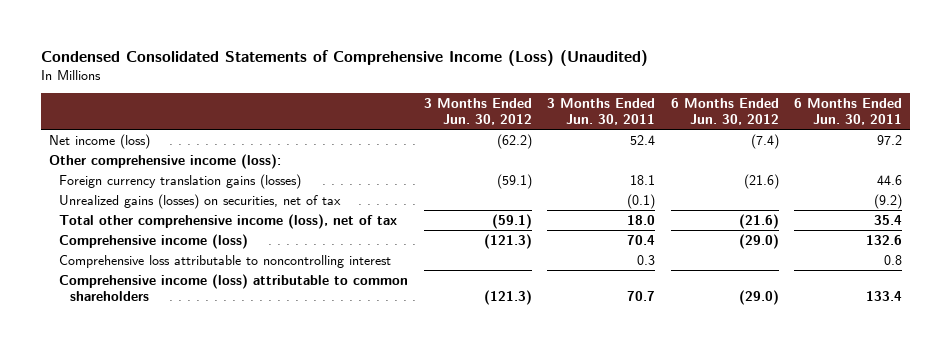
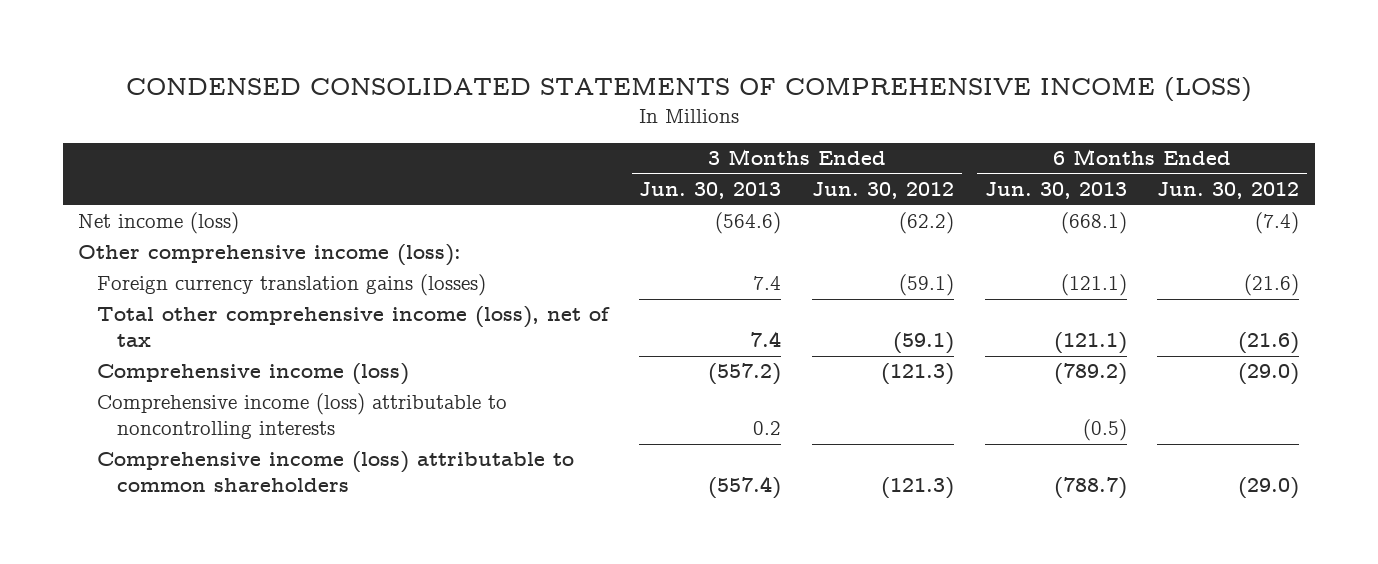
- Condensed Consolidated Statements of Comprehensive Income (Loss) (Unaudited)
+ CONDENSED CONSOLIDATED STATEMENTS OF COMPREHENSIVE INCOME (LOSS)
- | 3 Months Ended Jun. 30, 2012 | 3 Months Ended Jun. 30, 2011 | 6 Months Ended Jun. 30, 2012 | 6 Months Ended Jun. 30, 2011
+ | 3 Months Ended Jun. 30, 2013 | 3 Months Ended Jun. 30, 2012 | 6 Months Ended Jun. 30, 2013 | 6 Months Ended Jun. 30, 2012
- Unrealized gains (losses) on securities, net of tax | | (0.1) | | (9.2)
- Comprehensive loss attributable to noncontrolling interest | | 0.3 | | 0.8
+ Comprehensive income (loss) attributable to noncontrolling interests | 0.2 | | (0.5) |

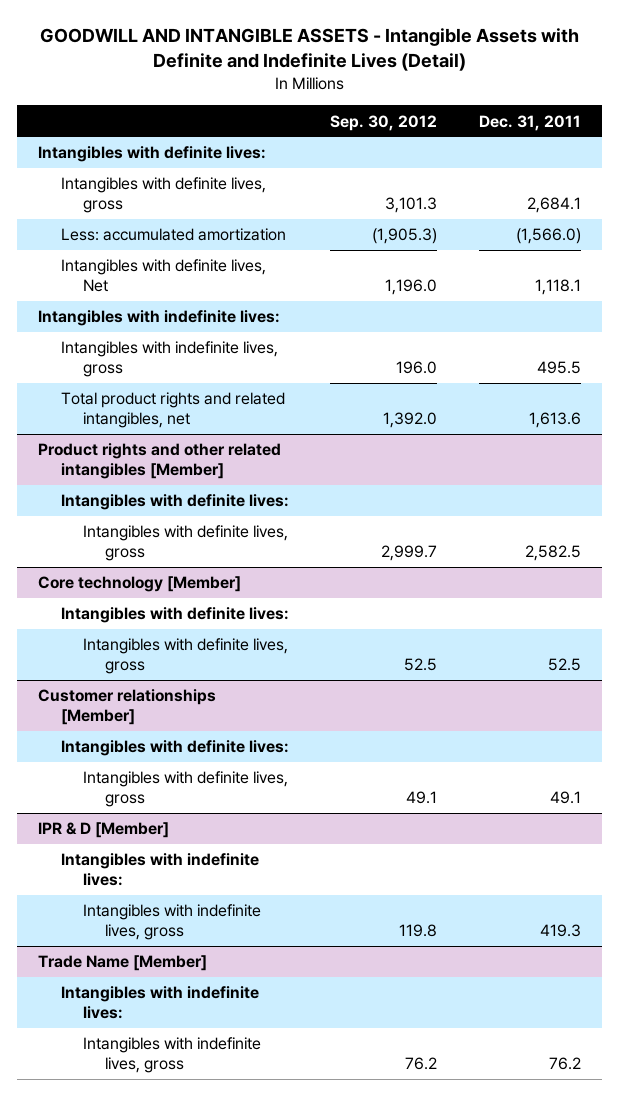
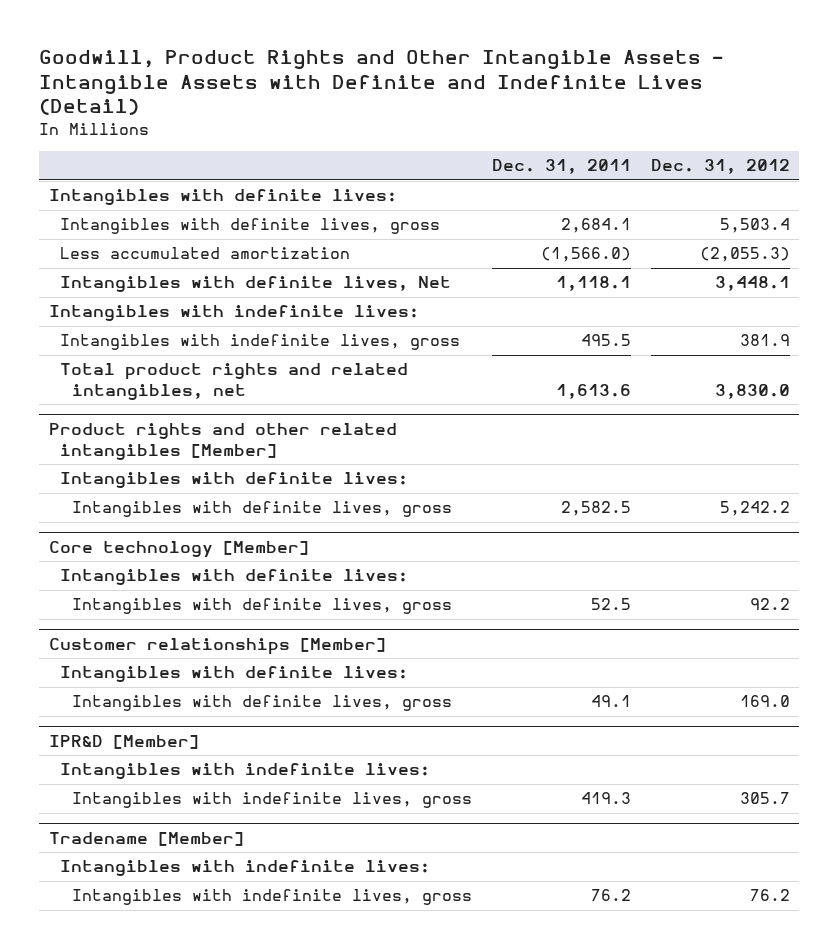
- GOODWILL AND INTANGIBLE ASSETS - Intangible Assets with Definite and Indefinite Lives (Detail)
+ Goodwill, Product Rights and Other Intangible Assets - Intangible Assets with Definite and Indefinite Lives (Detail)
- | Sep. 30, 2012 | Dec. 31, 2011
+ | Dec. 31, 2011 | Dec. 31, 2012
- Less: accumulated amortization | (1,905.3) | (1,566.0)
+ Less accumulated amortization | (1,566.0) | (2,055.3)
- IPR & D [Member]
+ IPR&D [Member]
- Trade Name [Member]
+ Tradename [Member]

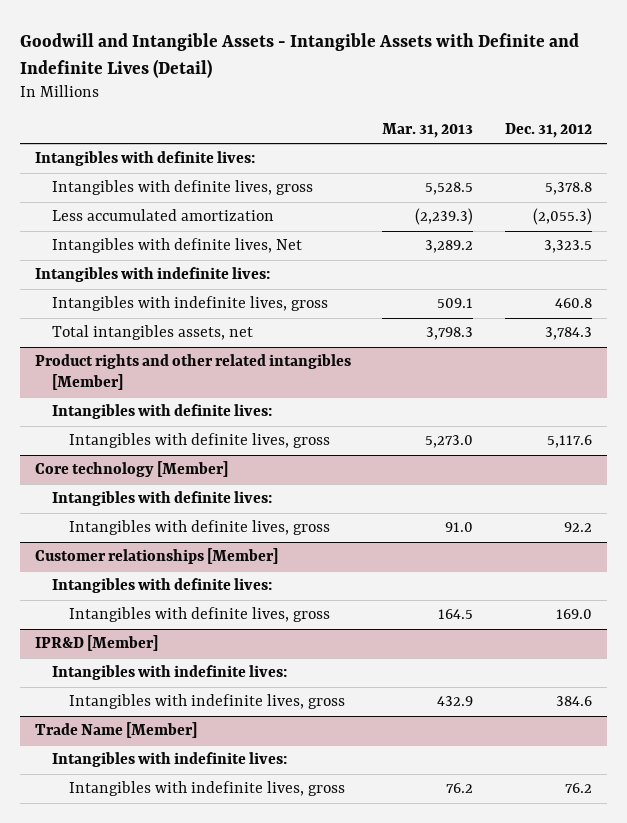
- Goodwill, Product Rights and Other Intangible Assets - Intangible Assets with Definite and Indefinite Lives (Detail)
+ Goodwill and Intangible Assets - Intangible Assets with Definite and Indefinite Lives (Detail)
- | Dec. 31, 2011 | Dec. 31, 2012
+ | Mar. 31, 2013 | Dec. 31, 2012
- Intangibles with definite lives, gross | 2,684.1 | 5,503.4
+ Intangibles with definite lives, gross | 5,528.5 | 5,378.8
- Intangibles with definite lives, Net | 1,118.1 | 3,448.1
+ Intangibles with definite lives, Net | 3,289.2 | 3,323.5
- Intangibles with indefinite lives, gross | 495.5 | 381.9
- Total product rights and related intangibles, net | 1,613.6 | 3,830.0
+ Intangibles with indefinite lives, gross | 509.1 | 460.8
+ Total intangibles assets, net | 3,798.3 | 3,784.3
@ Product rights and other related intangibles [Member]
- Intangibles with definite lives, gross | 2,582.5 | 5,242.2
+ Intangibles with definite lives, gross | 5,273.0 | 5,117.6
@ IPR&D [Member]
- Intangibles with indefinite lives, gross | 419.3 | 305.7
- Tradename [Member]
@ IPR&D [Member]
+ Intangibles with indefinite lives, gross | 432.9 | 384.6
+ Trade Name [Member]

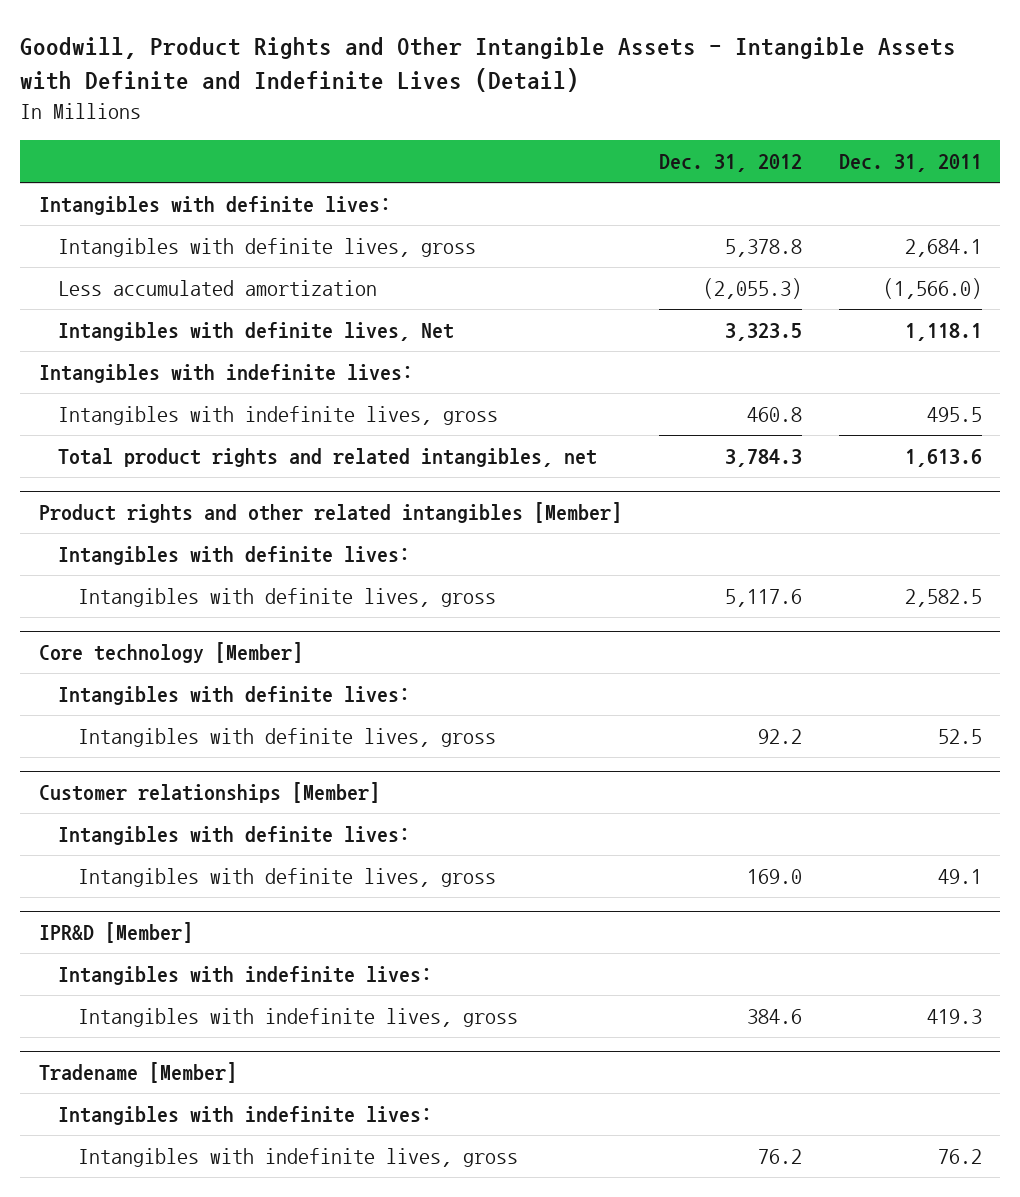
- Goodwill and Intangible Assets - Intangible Assets with Definite and Indefinite Lives (Detail)
+ Goodwill, Product Rights and Other Intangible Assets - Intangible Assets with Definite and Indefinite Lives (Detail)
- | Mar. 31, 2013 | Dec. 31, 2012
+ | Dec. 31, 2012 | Dec. 31, 2011
- Total intangibles assets, net | 3,798.3 | 3,784.3
+ Total product rights and related intangibles, net | 3,784.3 | 1,613.6
- Trade Name [Member]
+ Tradename [Member]

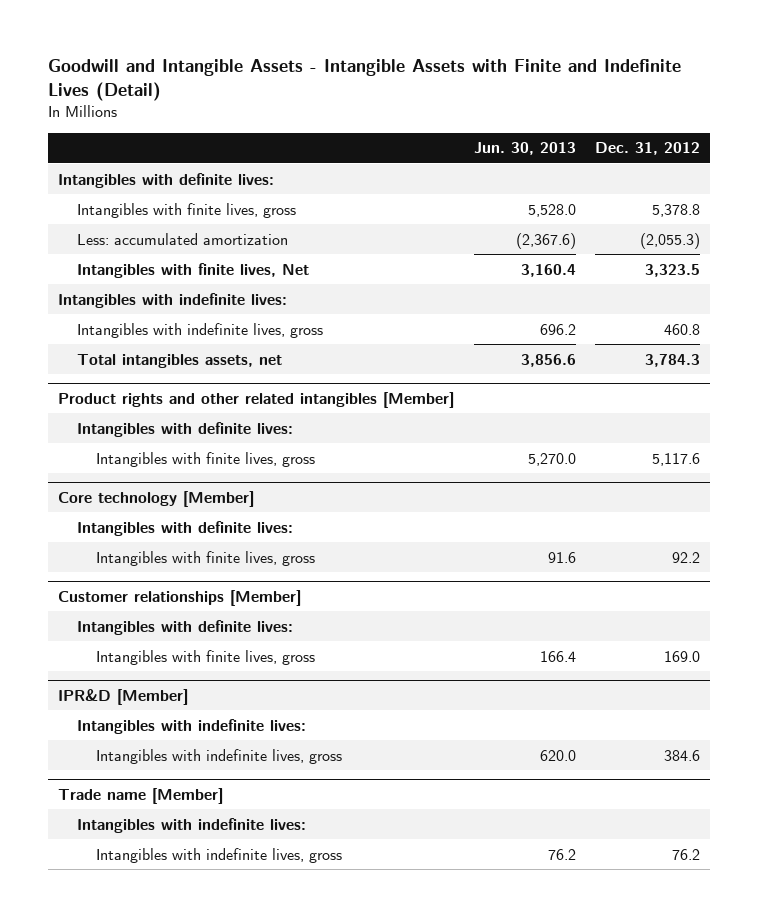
- Goodwill, Product Rights and Other Intangible Assets - Intangible Assets with Definite and Indefinite Lives (Detail)
+ Goodwill and Intangible Assets - Intangible Assets with Finite and Indefinite Lives (Detail)
- | Dec. 31, 2012 | Dec. 31, 2011
+ | Jun. 30, 2013 | Dec. 31, 2012
- Intangibles with definite lives, gross | 5,378.8 | 2,684.1
- Less accumulated amortization | (2,055.3) | (1,566.0)
- Intangibles with definite lives, Net | 3,323.5 | 1,118.1
+ Intangibles with finite lives, gross | 5,528.0 | 5,378.8
+ Less: accumulated amortization | (2,367.6) | (2,055.3)
+ Intangibles with finite lives, Net | 3,160.4 | 3,323.5
- Total product rights and related intangibles, net | 3,784.3 | 1,613.6
+ Total intangibles assets, net | 3,856.6 | 3,784.3
@ Product rights and other related intangibles [Member]
- Intangibles with definite lives, gross | 5,117.6 | 2,582.5
+ Intangibles with finite lives, gross | 5,270.0 | 5,117.6
@ Core technology [Member]
- Intangibles with definite lives, gross | 92.2 | 52.5
+ Intangibles with finite lives, gross | 91.6 | 92.2
@ Customer relationships [Member]
- Intangibles with definite lives, gross | 169.0 | 49.1
+ Intangibles with finite lives, gross | 166.4 | 169.0
- Tradename [Member]
+ Trade name [Member]

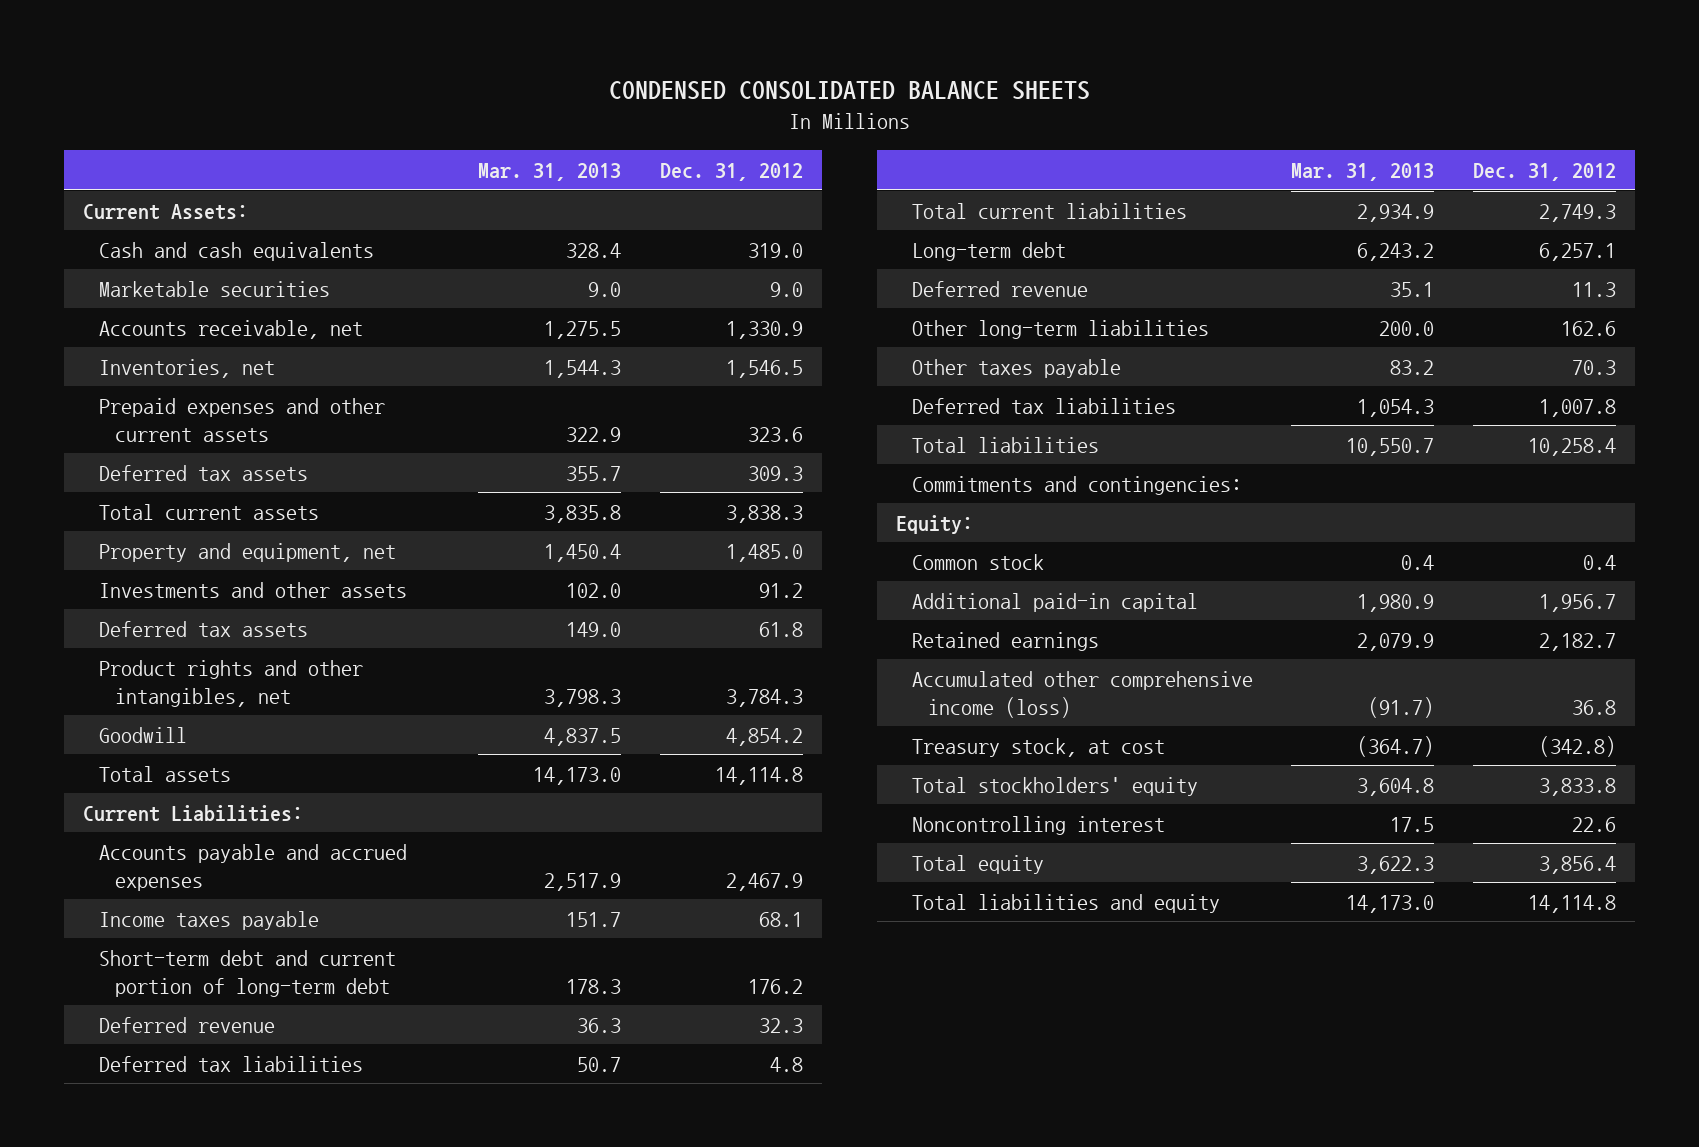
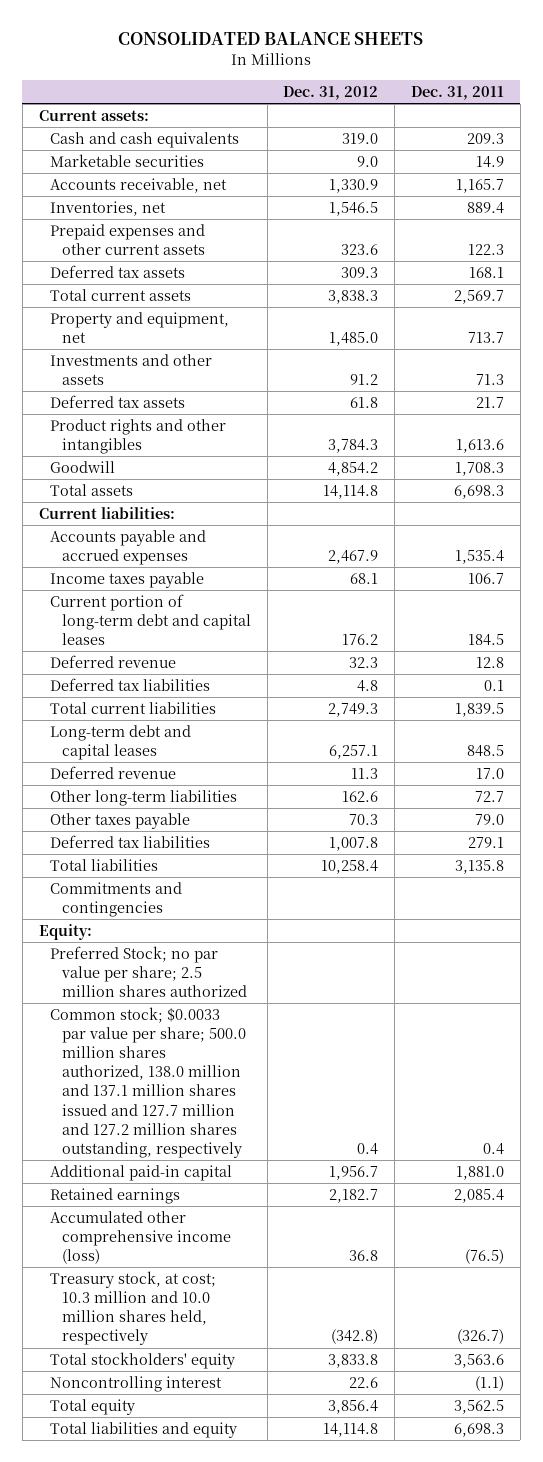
- CONDENSED CONSOLIDATED BALANCE SHEETS
+ CONSOLIDATED BALANCE SHEETS
- | Mar. 31, 2013 | Dec. 31, 2012
+ | Dec. 31, 2012 | Dec. 31, 2011
- Current Assets:
+ Current assets:
- Product rights and other intangibles, net | 3,798.3 | 3,784.3
+ Product rights and other intangibles | 3,784.3 | 1,613.6
- Current Liabilities:
+ Current liabilities:
- Short-term debt and current portion of long-term debt | 178.3 | 176.2
+ Current portion of long-term debt and capital leases | 176.2 | 184.5
- Long-term debt | 6,243.2 | 6,257.1
+ Long-term debt and capital leases | 6,257.1 | 848.5
- Commitments and contingencies:
+ Commitments and contingencies
- Common stock | 0.4 | 0.4
+ Preferred Stock; no par value per share; 2.5 million shares authorized
+ Common stock; $0.0033 par value per share; 500.0 million shares authorized, 138.0 million and 137.1 million shares issued and 127.7 million and 127.2 million shares outstanding, respectively | 0.4 | 0.4
- Treasury stock, at cost | (364.7) | (342.8)
+ Treasury stock, at cost; 10.3 million and 10.0 million shares held, respectively | (342.8) | (326.7)

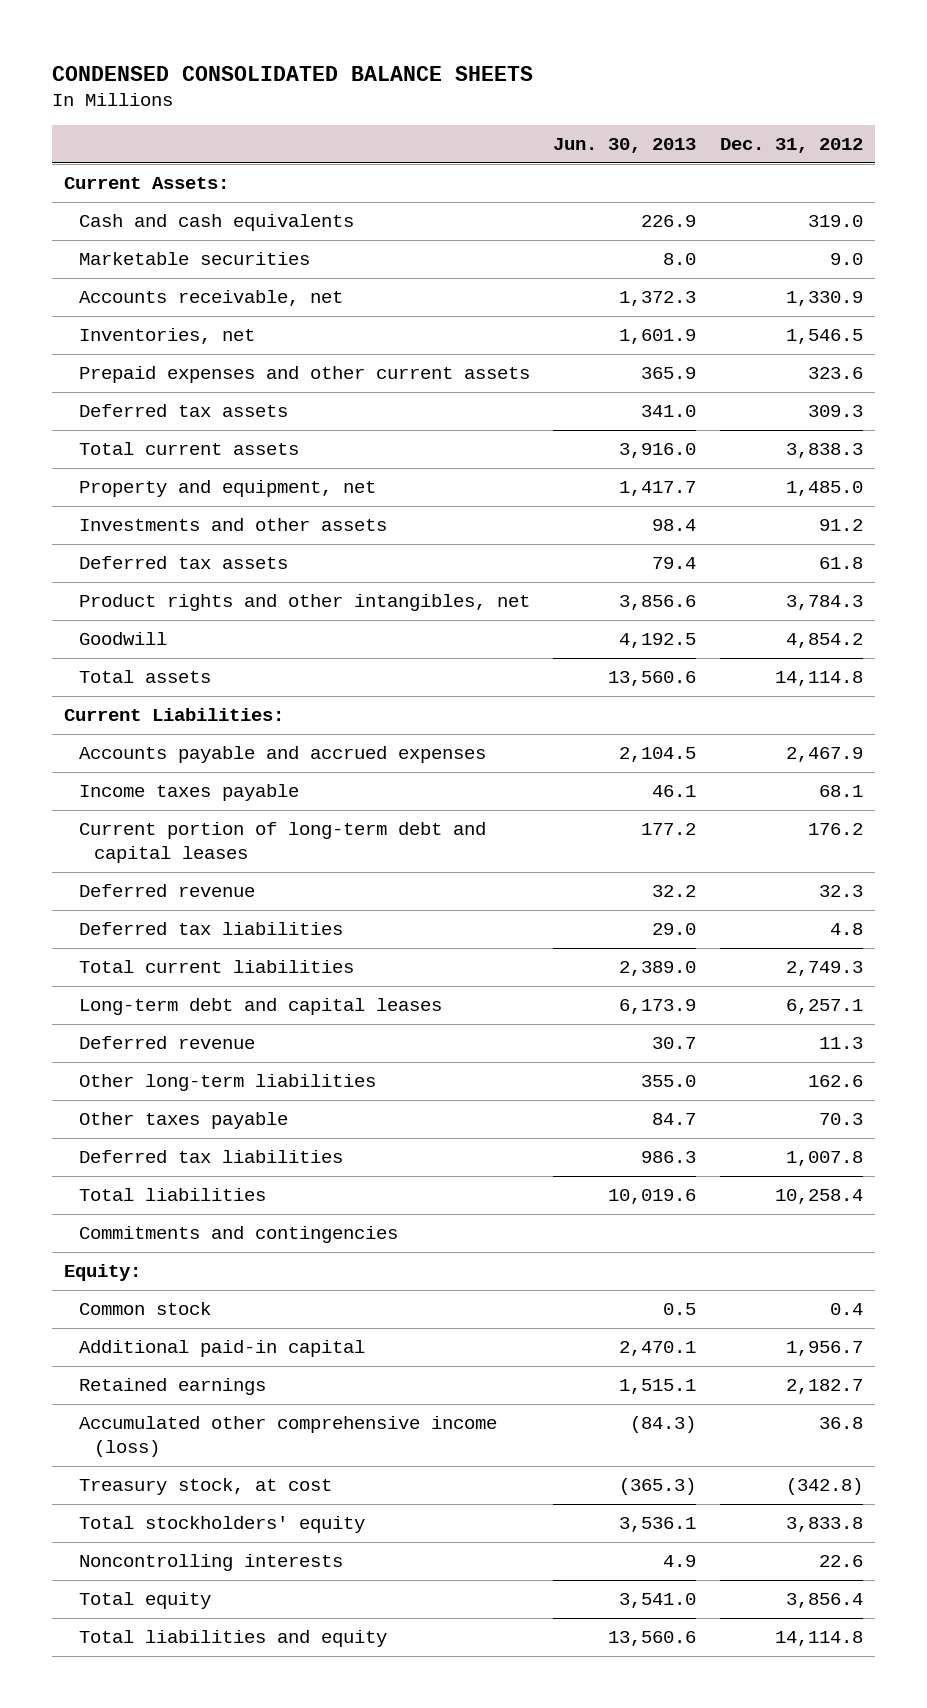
- CONSOLIDATED BALANCE SHEETS
+ CONDENSED CONSOLIDATED BALANCE SHEETS
- | Dec. 31, 2012 | Dec. 31, 2011
+ | Jun. 30, 2013 | Dec. 31, 2012
- Current assets:
+ Current Assets:
- Product rights and other intangibles | 3,784.3 | 1,613.6
+ Product rights and other intangibles, net | 3,856.6 | 3,784.3
- Current liabilities:
+ Current Liabilities:
- Preferred Stock; no par value per share; 2.5 million shares authorized
- Common stock; $0.0033 par value per share; 500.0 million shares authorized, 138.0 million and 137.1 million shares issued and 127.7 million and 127.2 million shares outstanding, respectively | 0.4 | 0.4
+ Common stock | 0.5 | 0.4
- Treasury stock, at cost; 10.3 million and 10.0 million shares held, respectively | (342.8) | (326.7)
+ Treasury stock, at cost | (365.3) | (342.8)
- Noncontrolling interest | 22.6 | (1.1)
+ Noncontrolling interests | 4.9 | 22.6

